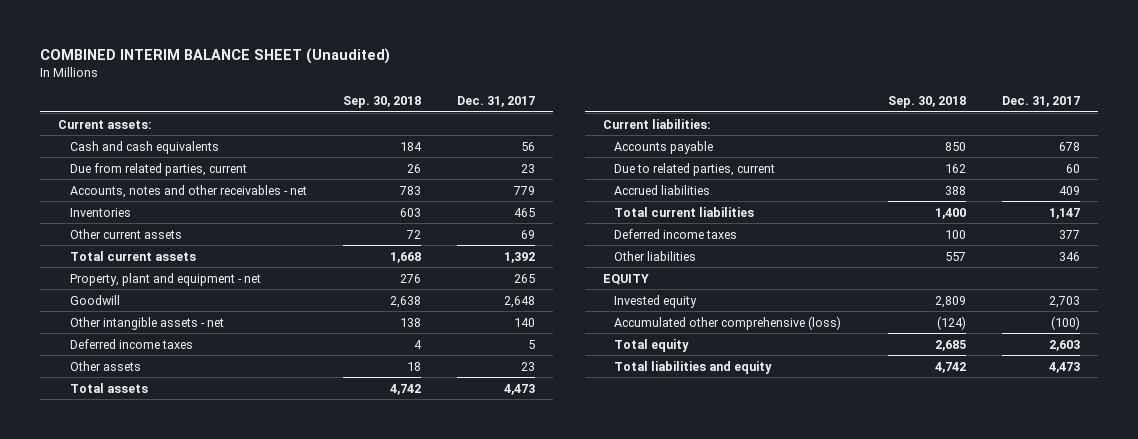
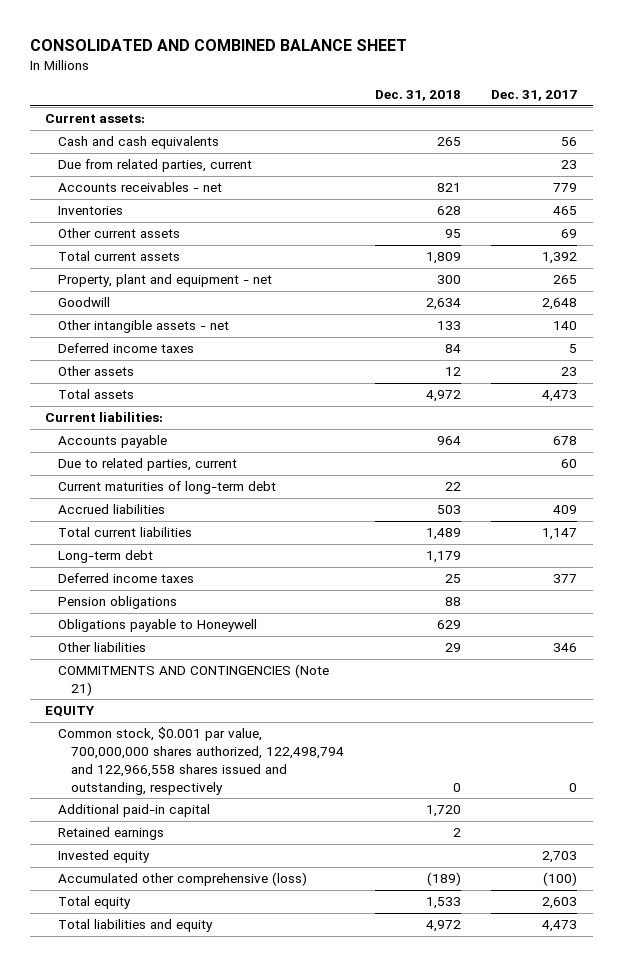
- COMBINED INTERIM BALANCE SHEET (Unaudited)
+ CONSOLIDATED AND COMBINED BALANCE SHEET
- | Sep. 30, 2018 | Dec. 31, 2017
+ | Dec. 31, 2018 | Dec. 31, 2017
- Accounts, notes and other receivables - net | 783 | 779
+ Accounts receivables - net | 821 | 779
+ Current maturities of long-term debt | 22 |
+ Long-term debt | 1,179 |
+ Pension obligations | 88 |
+ Obligations payable to Honeywell | 629 |
+ COMMITMENTS AND CONTINGENCIES (Note 21)
+ Common stock, $0.001 par value, 700,000,000 shares authorized, 122,498,794 and 122,966,558 shares issued and outstanding, respectively | 0 | 0
+ Additional paid-in capital | 1,720 |
+ Retained earnings | 2 |

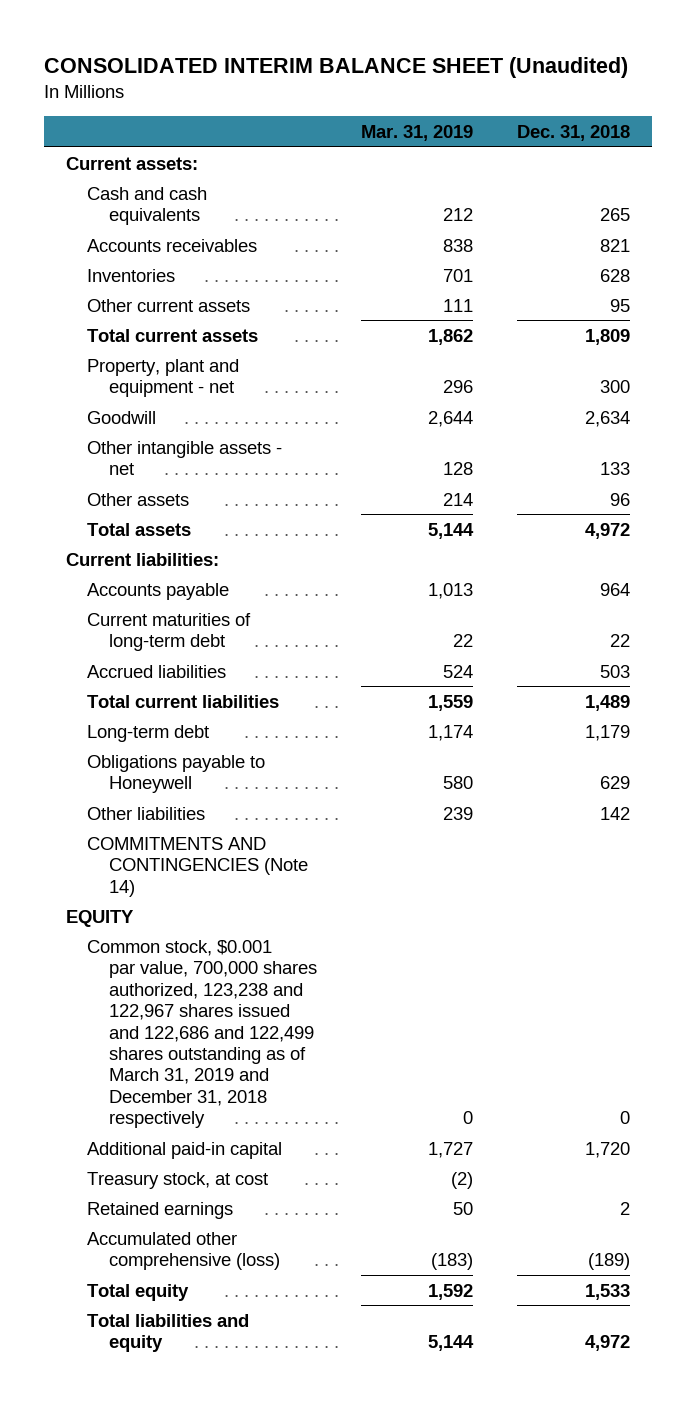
- CONSOLIDATED AND COMBINED BALANCE SHEET
+ CONSOLIDATED INTERIM BALANCE SHEET (Unaudited)
- | Dec. 31, 2018 | Dec. 31, 2017
+ | Mar. 31, 2019 | Dec. 31, 2018
- Due from related parties, current | | 23
- Accounts receivables - net | 821 | 779
+ Accounts receivables | 838 | 821
- Deferred income taxes | 84 | 5
- Other assets | 12 | 23
+ Other assets | 214 | 96
- Due to related parties, current | | 60
- Deferred income taxes | 25 | 377
- Pension obligations | 88 |
- Other liabilities | 29 | 346
- COMMITMENTS AND CONTINGENCIES (Note 21)
+ Other liabilities | 239 | 142
+ COMMITMENTS AND CONTINGENCIES (Note 14)
- Common stock, $0.001 par value, 700,000,000 shares authorized, 122,498,794 and 122,966,558 shares issued and outstanding, respectively | 0 | 0
+ Common stock, $0.001 par value, 700,000 shares authorized, 123,238 and 122,967 shares issued and 122,686 and 122,499 shares outstanding as of March 31, 2019 and December 31, 2018 respectively | 0 | 0
+ Treasury stock, at cost | (2) |
- Invested equity | | 2,703

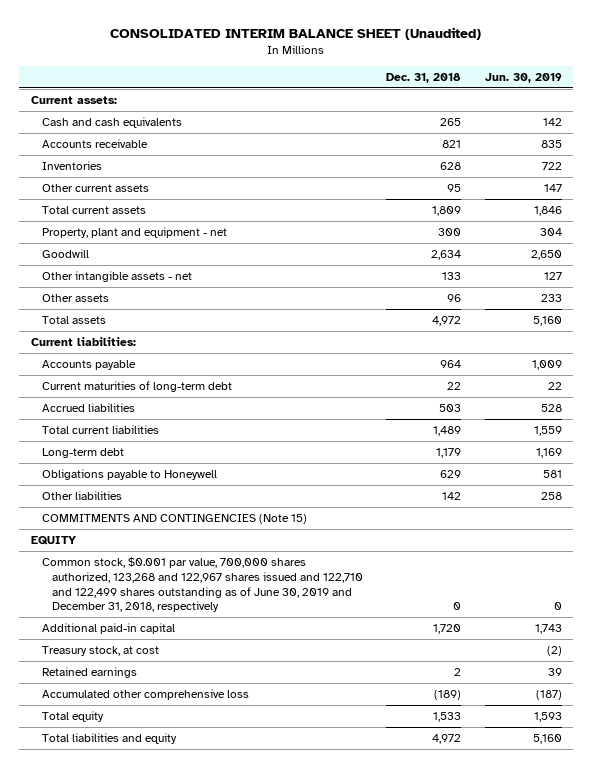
- | Mar. 31, 2019 | Dec. 31, 2018
+ | Dec. 31, 2018 | Jun. 30, 2019
- Accounts receivables | 838 | 821
+ Accounts receivable | 821 | 835
- COMMITMENTS AND CONTINGENCIES (Note 14)
+ COMMITMENTS AND CONTINGENCIES (Note 15)
- Common stock, $0.001 par value, 700,000 shares authorized, 123,238 and 122,967 shares issued and 122,686 and 122,499 shares outstanding as of March 31, 2019 and December 31, 2018 respectively | 0 | 0
+ Common stock, $0.001 par value, 700,000 shares authorized, 123,268 and 122,967 shares issued and 122,710 and 122,499 shares outstanding as of June 30, 2019 and December 31, 2018, respectively | 0 | 0
- Accumulated other comprehensive (loss) | (183) | (189)
+ Accumulated other comprehensive loss | (189) | (187)

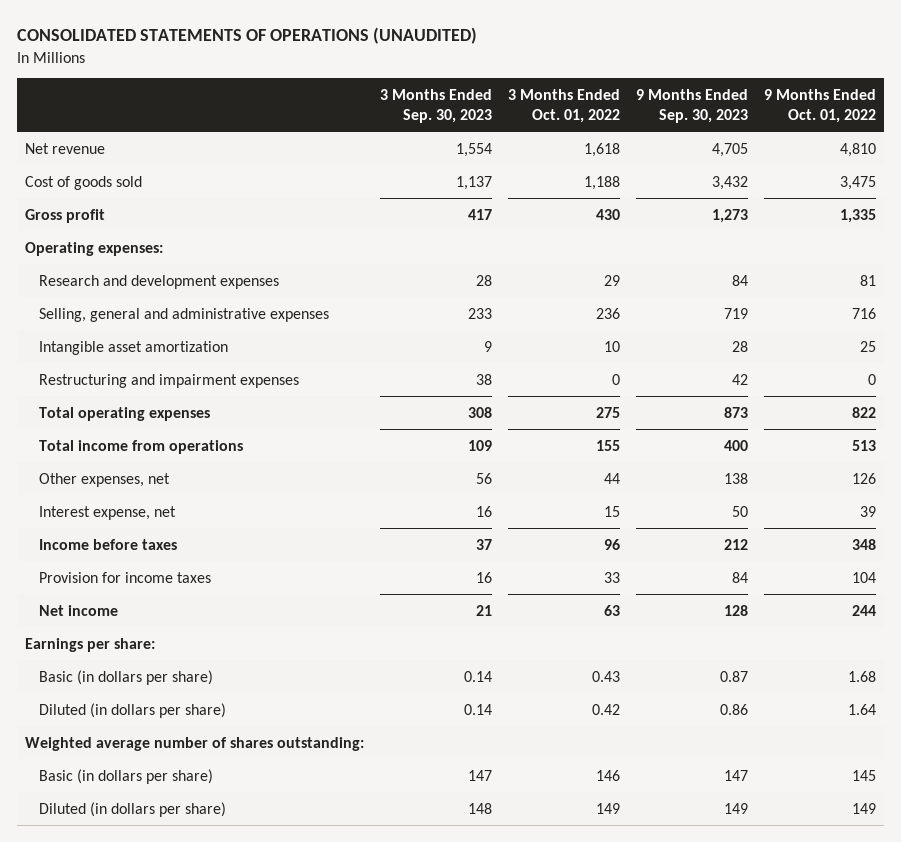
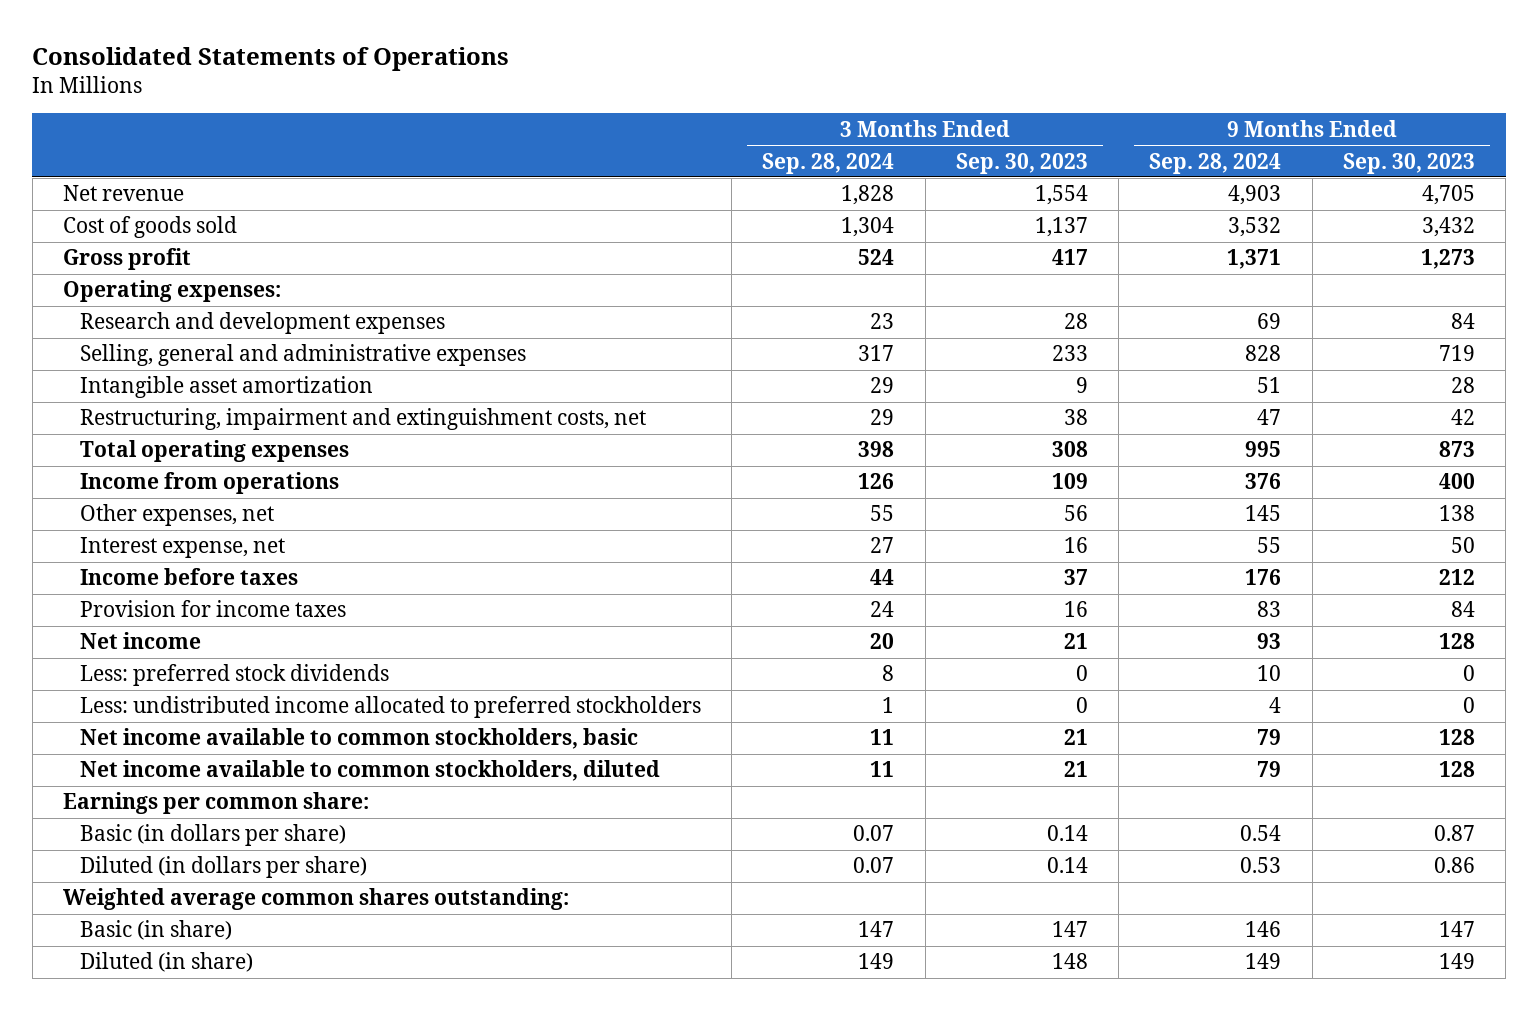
- CONSOLIDATED STATEMENTS OF OPERATIONS (UNAUDITED)
+ Consolidated Statements of Operations
- | 3 Months Ended Sep. 30, 2023 | 3 Months Ended Oct. 01, 2022 | 9 Months Ended Sep. 30, 2023 | 9 Months Ended Oct. 01, 2022
+ | 3 Months Ended Sep. 28, 2024 | 3 Months Ended Sep. 30, 2023 | 9 Months Ended Sep. 28, 2024 | 9 Months Ended Sep. 30, 2023
- Restructuring and impairment expenses | 38 | 0 | 42 | 0
+ Restructuring, impairment and extinguishment costs, net | 29 | 38 | 47 | 42
- Total income from operations | 109 | 155 | 400 | 513
+ Income from operations | 126 | 109 | 376 | 400
- Earnings per share:
+ Less: preferred stock dividends | 8 | 0 | 10 | 0
+ Less: undistributed income allocated to preferred stockholders | 1 | 0 | 4 | 0
+ Net income available to common stockholders, basic | 11 | 21 | 79 | 128
+ Net income available to common stockholders, diluted | 11 | 21 | 79 | 128
+ Earnings per common share:
- Weighted average number of shares outstanding:
- Basic (in dollars per share) | 147 | 146 | 147 | 145
- Diluted (in dollars per share) | 148 | 149 | 149 | 149
+ Weighted average common shares outstanding:
+ Basic (in share) | 147 | 147 | 146 | 147
+ Diluted (in share) | 149 | 148 | 149 | 149

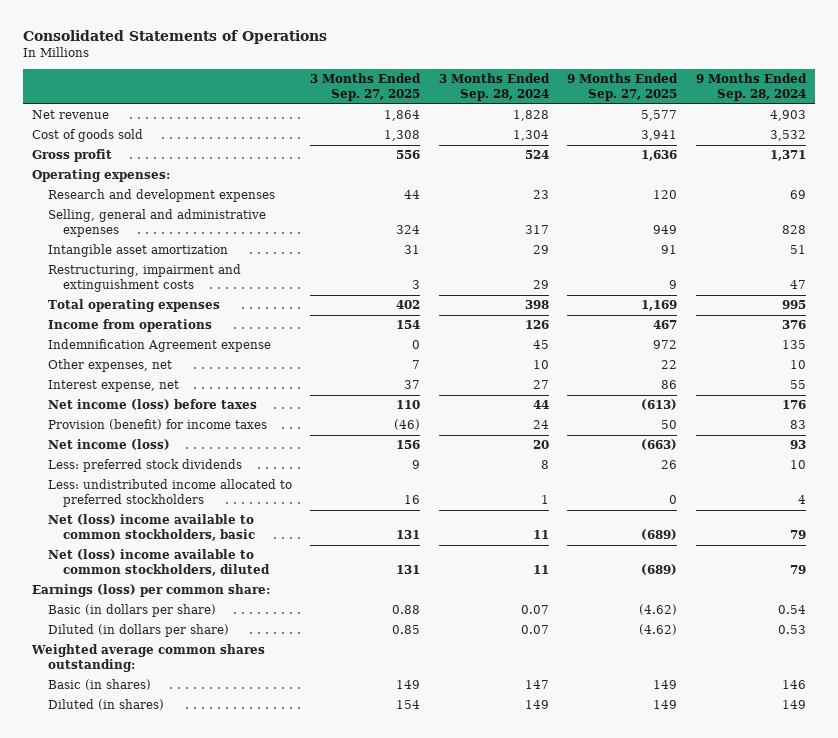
- | 3 Months Ended Sep. 28, 2024 | 3 Months Ended Sep. 30, 2023 | 9 Months Ended Sep. 28, 2024 | 9 Months Ended Sep. 30, 2023
+ | 3 Months Ended Sep. 27, 2025 | 3 Months Ended Sep. 28, 2024 | 9 Months Ended Sep. 27, 2025 | 9 Months Ended Sep. 28, 2024
- Restructuring, impairment and extinguishment costs, net | 29 | 38 | 47 | 42
+ Restructuring, impairment and extinguishment costs | 3 | 29 | 9 | 47
- Other expenses, net | 55 | 56 | 145 | 138
+ Indemnification Agreement expense | 0 | 45 | 972 | 135
+ Other expenses, net | 7 | 10 | 22 | 10
- Income before taxes | 44 | 37 | 176 | 212
- Provision for income taxes | 24 | 16 | 83 | 84
- Net income | 20 | 21 | 93 | 128
+ Net income (loss) before taxes | 110 | 44 | (613) | 176
+ Provision (benefit) for income taxes | (46) | 24 | 50 | 83
+ Net income (loss) | 156 | 20 | (663) | 93
- Net income available to common stockholders, basic | 11 | 21 | 79 | 128
- Net income available to common stockholders, diluted | 11 | 21 | 79 | 128
- Earnings per common share:
+ Net (loss) income available to common stockholders, basic | 131 | 11 | (689) | 79
+ Net (loss) income available to common stockholders, diluted | 131 | 11 | (689) | 79
+ Earnings (loss) per common share:
- Basic (in share) | 147 | 147 | 146 | 147
- Diluted (in share) | 149 | 148 | 149 | 149
+ Basic (in shares) | 149 | 147 | 149 | 146
+ Diluted (in shares) | 154 | 149 | 149 | 149

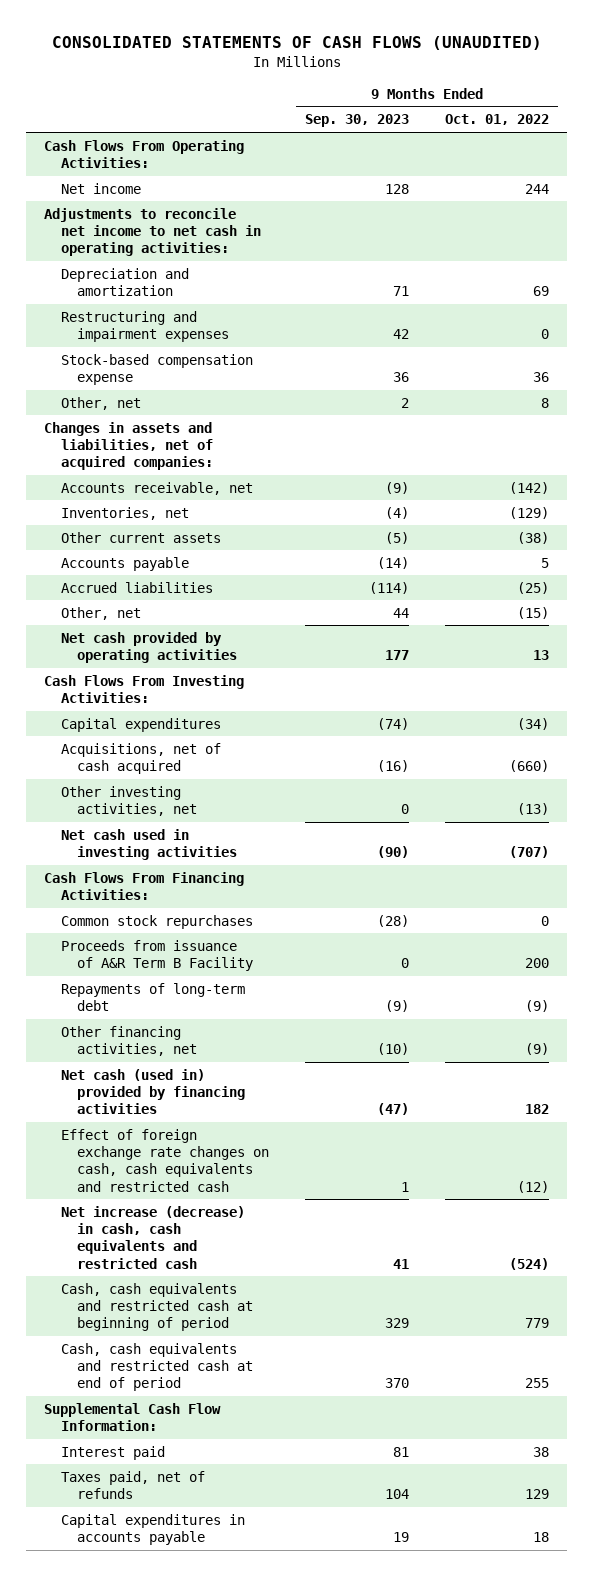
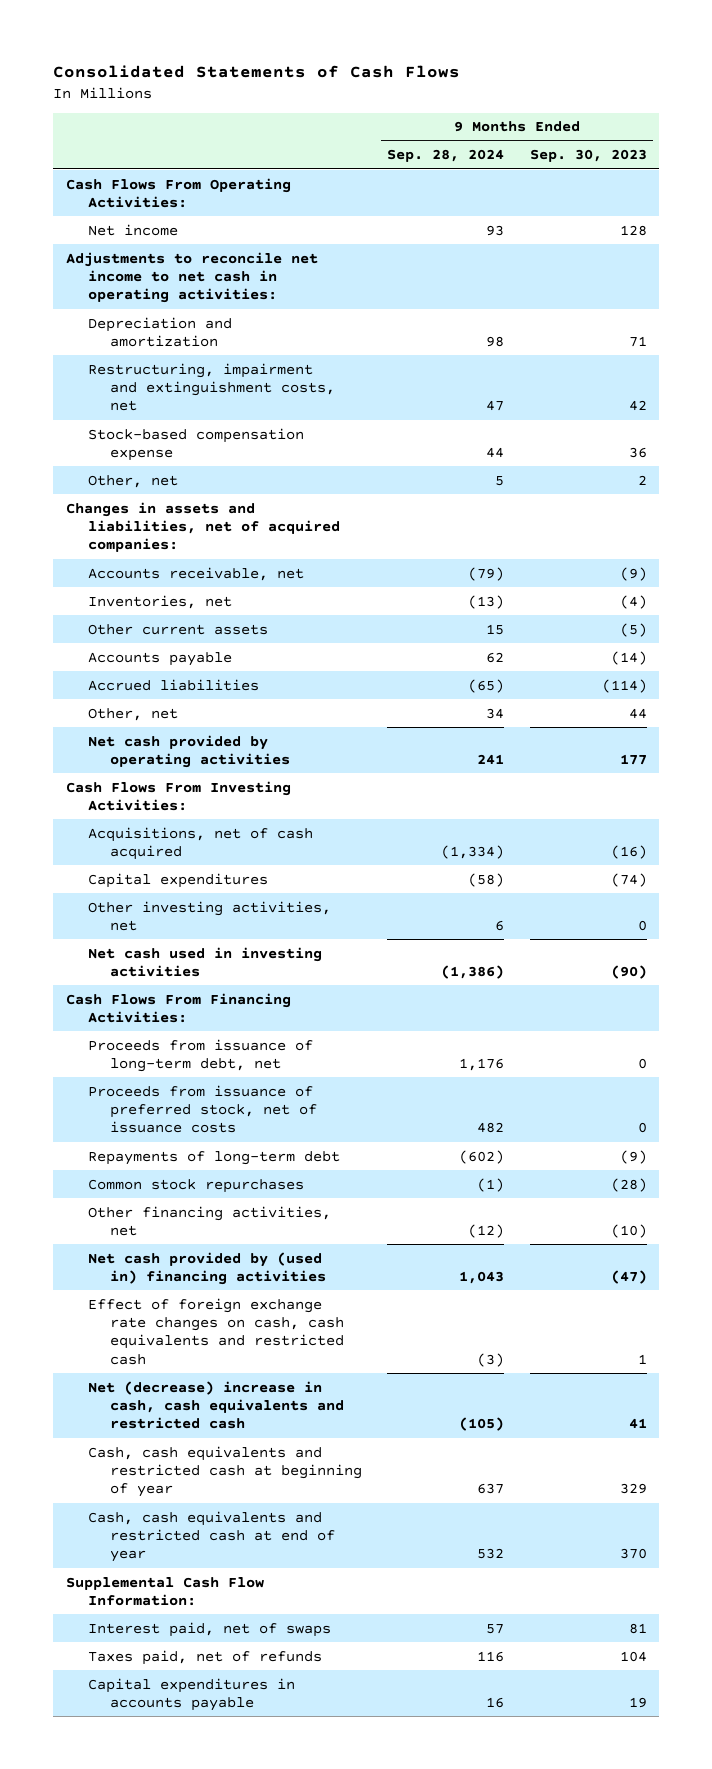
- CONSOLIDATED STATEMENTS OF CASH FLOWS (UNAUDITED)
+ Consolidated Statements of Cash Flows
- | 9 Months Ended Sep. 30, 2023 | 9 Months Ended Oct. 01, 2022
+ | 9 Months Ended Sep. 28, 2024 | 9 Months Ended Sep. 30, 2023
- Restructuring and impairment expenses | 42 | 0
+ Restructuring, impairment and extinguishment costs, net | 47 | 42
moved down: Capital expenditures | (58) | (74)
- Proceeds from issuance of A&R Term B Facility | 0 | 200
+ Proceeds from issuance of long-term debt, net | 1,176 | 0
+ Proceeds from issuance of preferred stock, net of issuance costs | 482 | 0
moved down: Common stock repurchases | (1) | (28)
- Net cash (used in) provided by financing activities | (47) | 182
+ Net cash provided by (used in) financing activities | 1,043 | (47)
- Net increase (decrease) in cash, cash equivalents and restricted cash | 41 | (524)
- Cash, cash equivalents and restricted cash at beginning of period | 329 | 779
- Cash, cash equivalents and restricted cash at end of period | 370 | 255
+ Net (decrease) increase in cash, cash equivalents and restricted cash | (105) | 41
+ Cash, cash equivalents and restricted cash at beginning of year | 637 | 329
+ Cash, cash equivalents and restricted cash at end of year | 532 | 370
- Interest paid | 81 | 38
+ Interest paid, net of swaps | 57 | 81

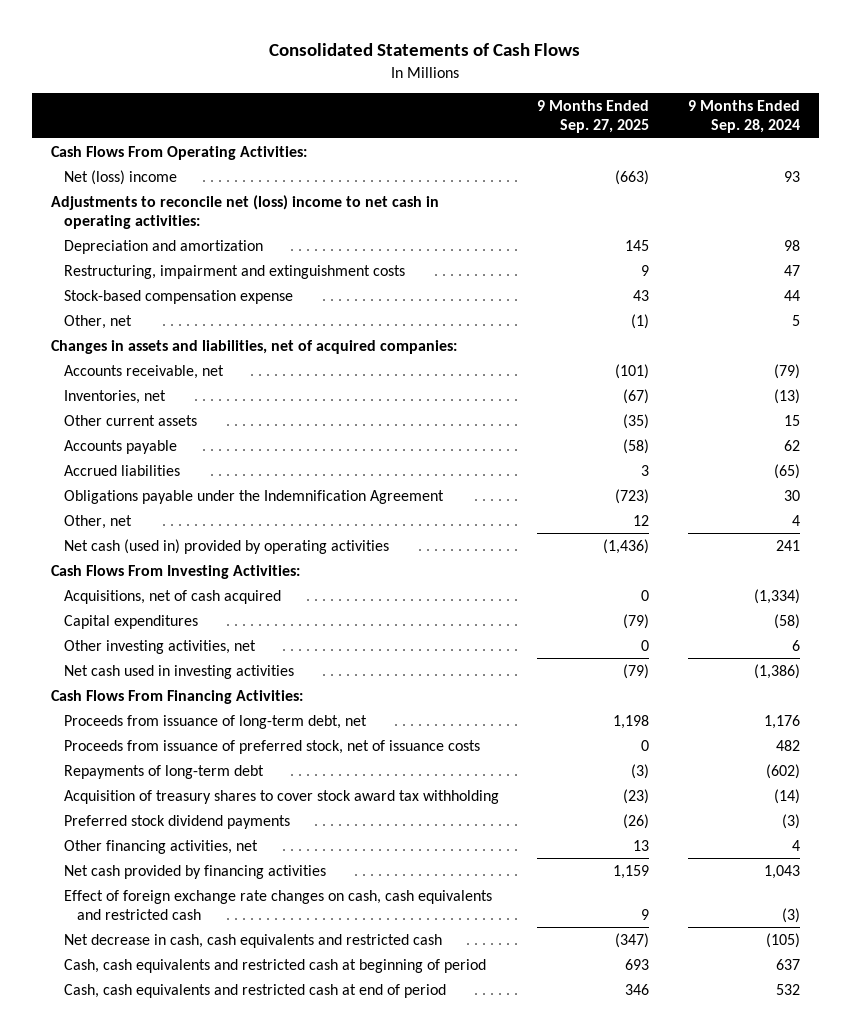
- | 9 Months Ended Sep. 28, 2024 | 9 Months Ended Sep. 30, 2023
+ | 9 Months Ended Sep. 27, 2025 | 9 Months Ended Sep. 28, 2024
- Net income | 93 | 128
- Adjustments to reconcile net income to net cash in operating activities:
+ Net (loss) income | (663) | 93
+ Adjustments to reconcile net (loss) income to net cash in operating activities:
- Restructuring, impairment and extinguishment costs, net | 47 | 42
+ Restructuring, impairment and extinguishment costs | 9 | 47
- Other, net | 34 | 44
- Net cash provided by operating activities | 241 | 177
+ Obligations payable under the Indemnification Agreement | (723) | 30
+ Other, net | 12 | 4
+ Net cash (used in) provided by operating activities | (1,436) | 241
- Common stock repurchases | (1) | (28)
- Other financing activities, net | (12) | (10)
- Net cash provided by (used in) financing activities | 1,043 | (47)
+ Acquisition of treasury shares to cover stock award tax withholding | (23) | (14)
+ Preferred stock dividend payments | (26) | (3)
+ Other financing activities, net | 13 | 4
+ Net cash provided by financing activities | 1,159 | 1,043
- Net (decrease) increase in cash, cash equivalents and restricted cash | (105) | 41
- Cash, cash equivalents and restricted cash at beginning of year | 637 | 329
- Cash, cash equivalents and restricted cash at end of year | 532 | 370
- Supplemental Cash Flow Information:
- Interest paid, net of swaps | 57 | 81
- Taxes paid, net of refunds | 116 | 104
- Capital expenditures in accounts payable | 16 | 19
+ Net decrease in cash, cash equivalents and restricted cash | (347) | (105)
+ Cash, cash equivalents and restricted cash at beginning of period | 693 | 637
+ Cash, cash equivalents and restricted cash at end of period | 346 | 532

